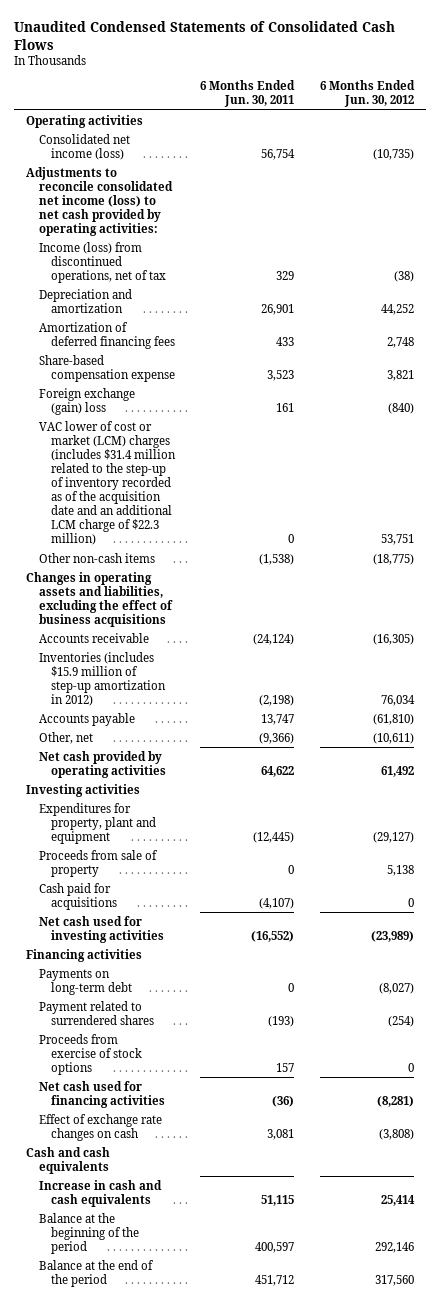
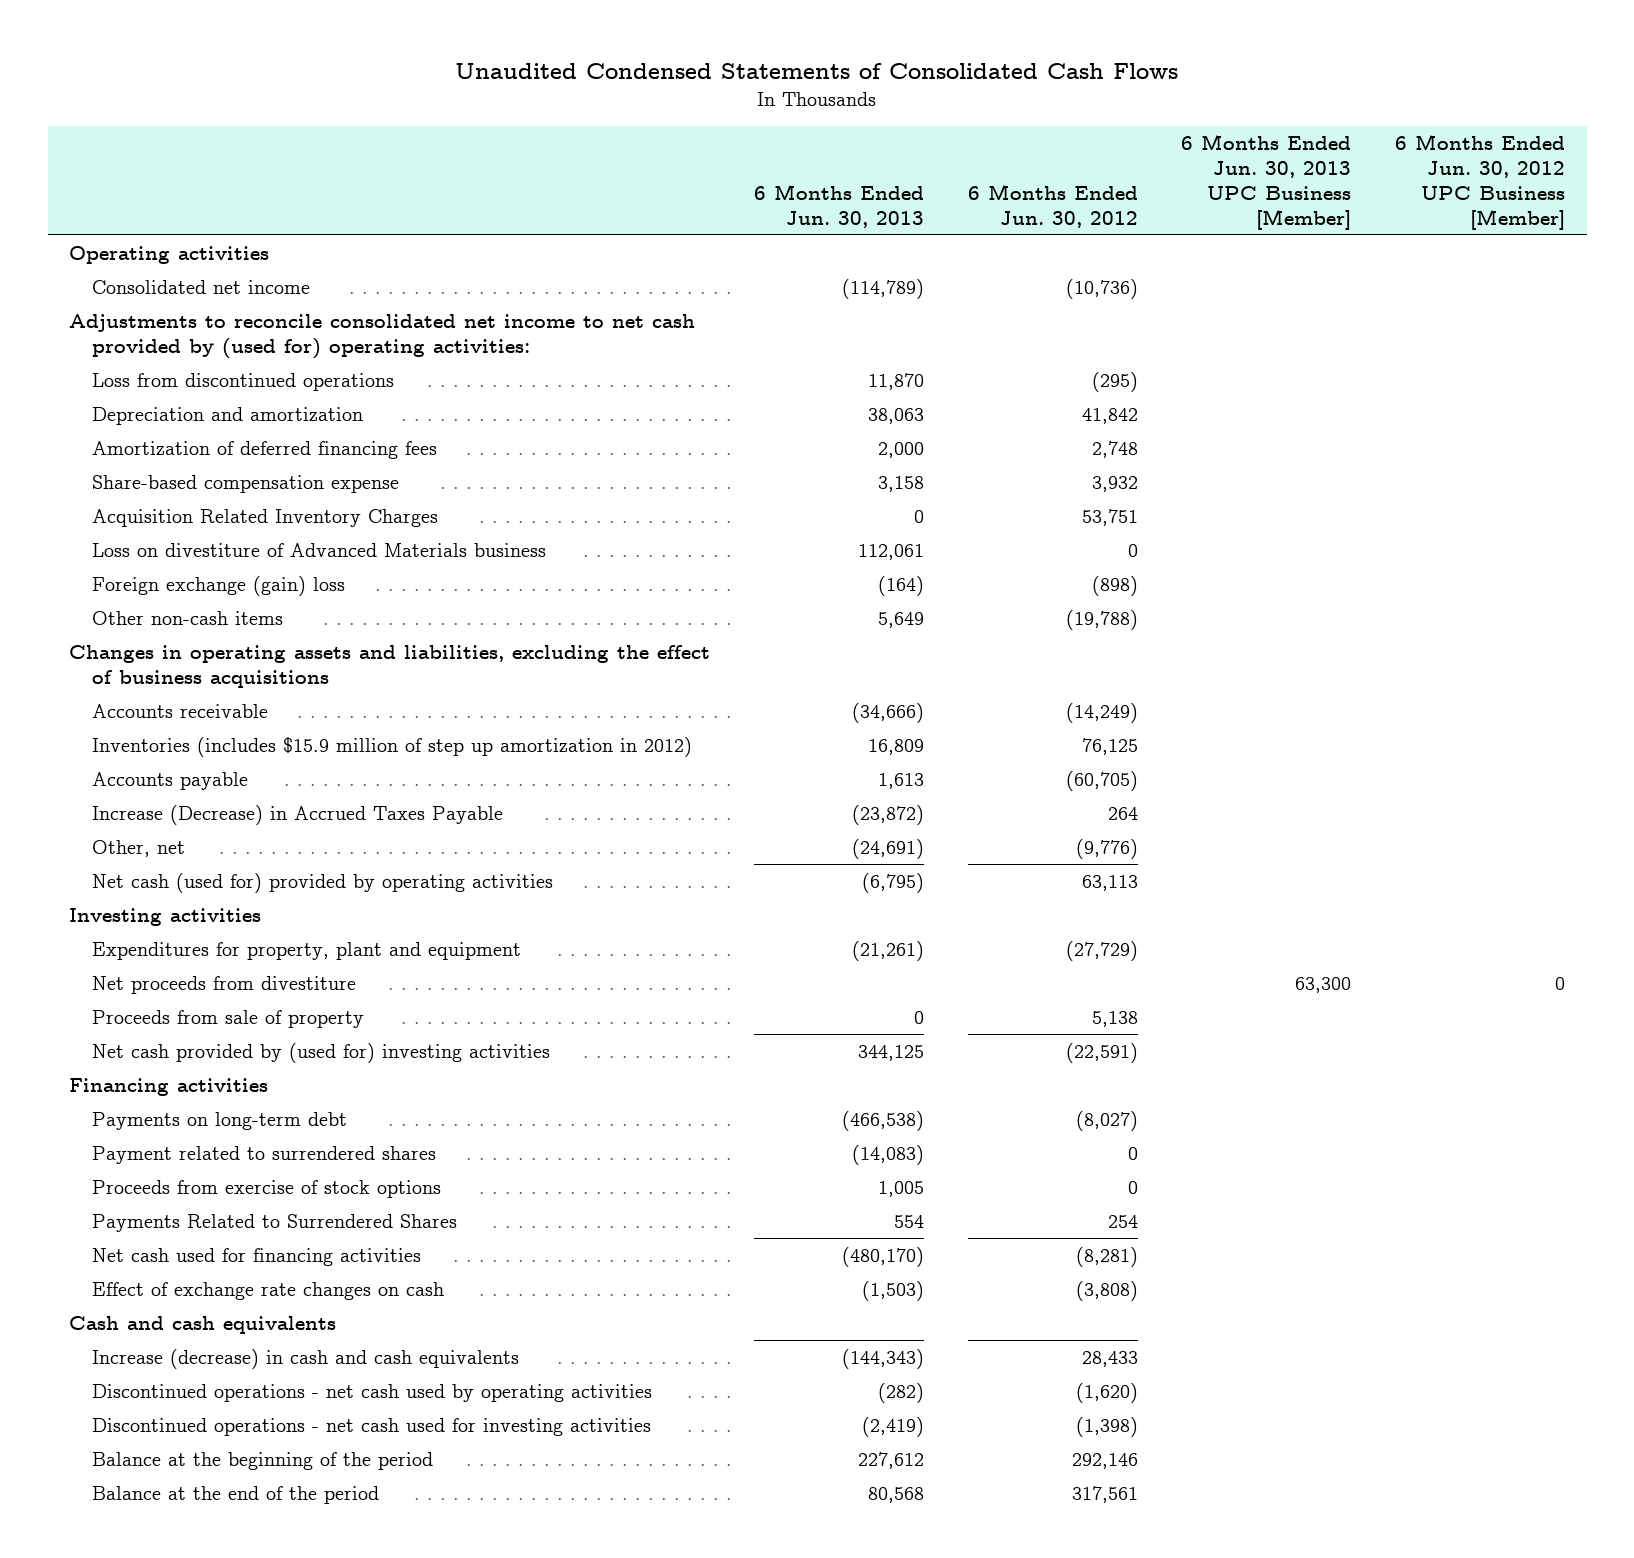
- | 6 Months Ended Jun. 30, 2011 | 6 Months Ended Jun. 30, 2012
+ | 6 Months Ended Jun. 30, 2013 | 6 Months Ended Jun. 30, 2012 | 6 Months Ended Jun. 30, 2013 UPC Business [Member] | 6 Months Ended Jun. 30, 2012 UPC Business [Member]
- Consolidated net income (loss) | 56,754 | (10,735)
- Adjustments to reconcile consolidated net income (loss) to net cash provided by operating activities:
- Income (loss) from discontinued operations, net of tax | 329 | (38)
- Depreciation and amortization | 26,901 | 44,252
+ Consolidated net income | (114,789) | (10,736) | |
+ Adjustments to reconcile consolidated net income to net cash provided by (used for) operating activities:
+ Loss from discontinued operations | 11,870 | (295) | |
+ Depreciation and amortization | 38,063 | 41,842 | |
- Share-based compensation expense | 3,523 | 3,821
- Foreign exchange (gain) loss | 161 | (840)
- VAC lower of cost or market (LCM) charges (includes $31.4 million related to the step-up of inventory recorded as of the acquisition date and an additional LCM charge of $22.3 million) | 0 | 53,751
- Other non-cash items | (1,538) | (18,775)
+ Share-based compensation expense | 3,158 | 3,932 | |
+ Acquisition Related Inventory Charges | 0 | 53,751 | |
+ Loss on divestiture of Advanced Materials business | 112,061 | 0 | |
+ Foreign exchange (gain) loss | (164) | (898) | |
+ Other non-cash items | 5,649 | (19,788) | |
- Accounts receivable | (24,124) | (16,305)
- Inventories (includes $15.9 million of step-up amortization in 2012) | (2,198) | 76,034
- Accounts payable | 13,747 | (61,810)
- Other, net | (9,366) | (10,611)
- Net cash provided by operating activities | 64,622 | 61,492
+ Accounts receivable | (34,666) | (14,249) | |
+ Inventories (includes $15.9 million of step up amortization in 2012) | 16,809 | 76,125 | |
+ Accounts payable | 1,613 | (60,705) | |
+ Increase (Decrease) in Accrued Taxes Payable | (23,872) | 264 | |
+ Other, net | (24,691) | (9,776) | |
+ Net cash (used for) provided by operating activities | (6,795) | 63,113 | |
- Expenditures for property, plant and equipment | (12,445) | (29,127)
+ Expenditures for property, plant and equipment | (21,261) | (27,729) | |
+ Net proceeds from divestiture | | | 63,300 | 0
- Cash paid for acquisitions | (4,107) | 0
- Net cash used for investing activities | (16,552) | (23,989)
+ Net cash provided by (used for) investing activities | 344,125 | (22,591) | |
- Payment related to surrendered shares | (193) | (254)
+ Payment related to surrendered shares | (14,083) | 0 | |
+ Payments Related to Surrendered Shares | 554 | 254 | |
- Increase in cash and cash equivalents | 51,115 | 25,414
+ Increase (decrease) in cash and cash equivalents | (144,343) | 28,433 | |
+ Discontinued operations - net cash used by operating activities | (282) | (1,620) | |
+ Discontinued operations - net cash used for investing activities | (2,419) | (1,398) | |
- Balance at the end of the period | 451,712 | 317,560
+ Balance at the end of the period | 80,568 | 317,561 | |

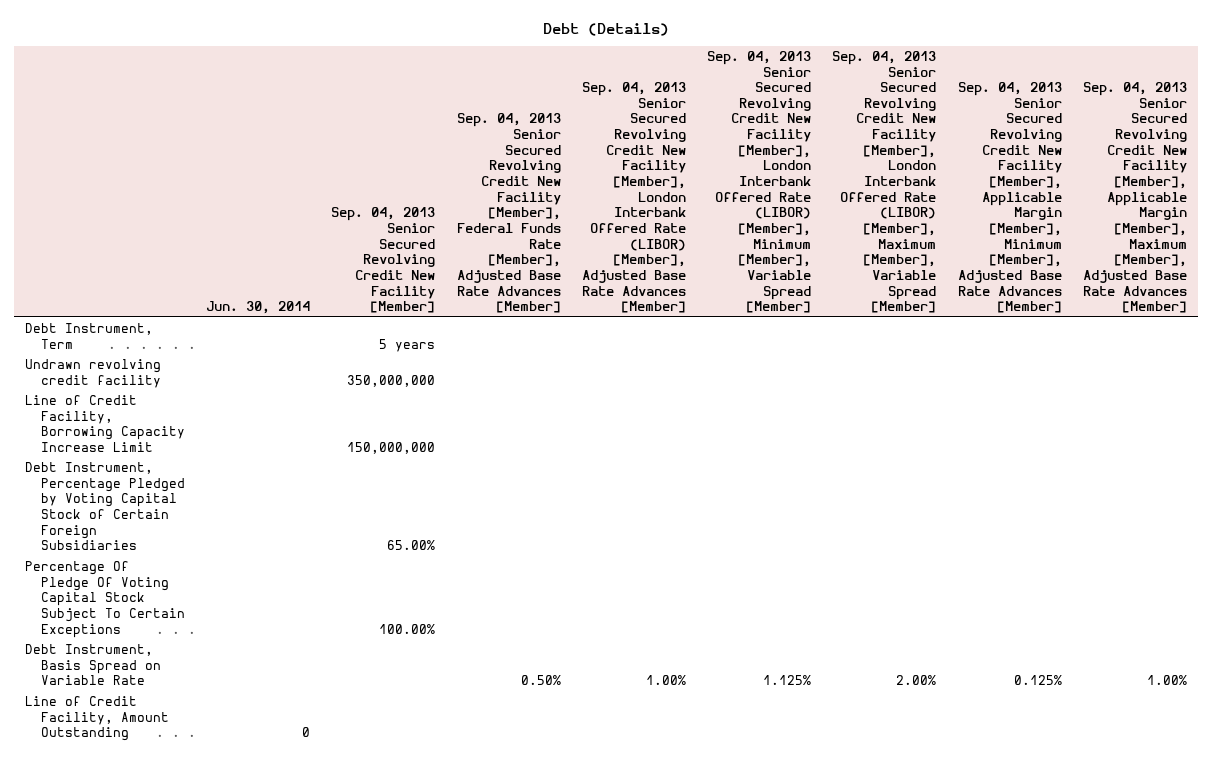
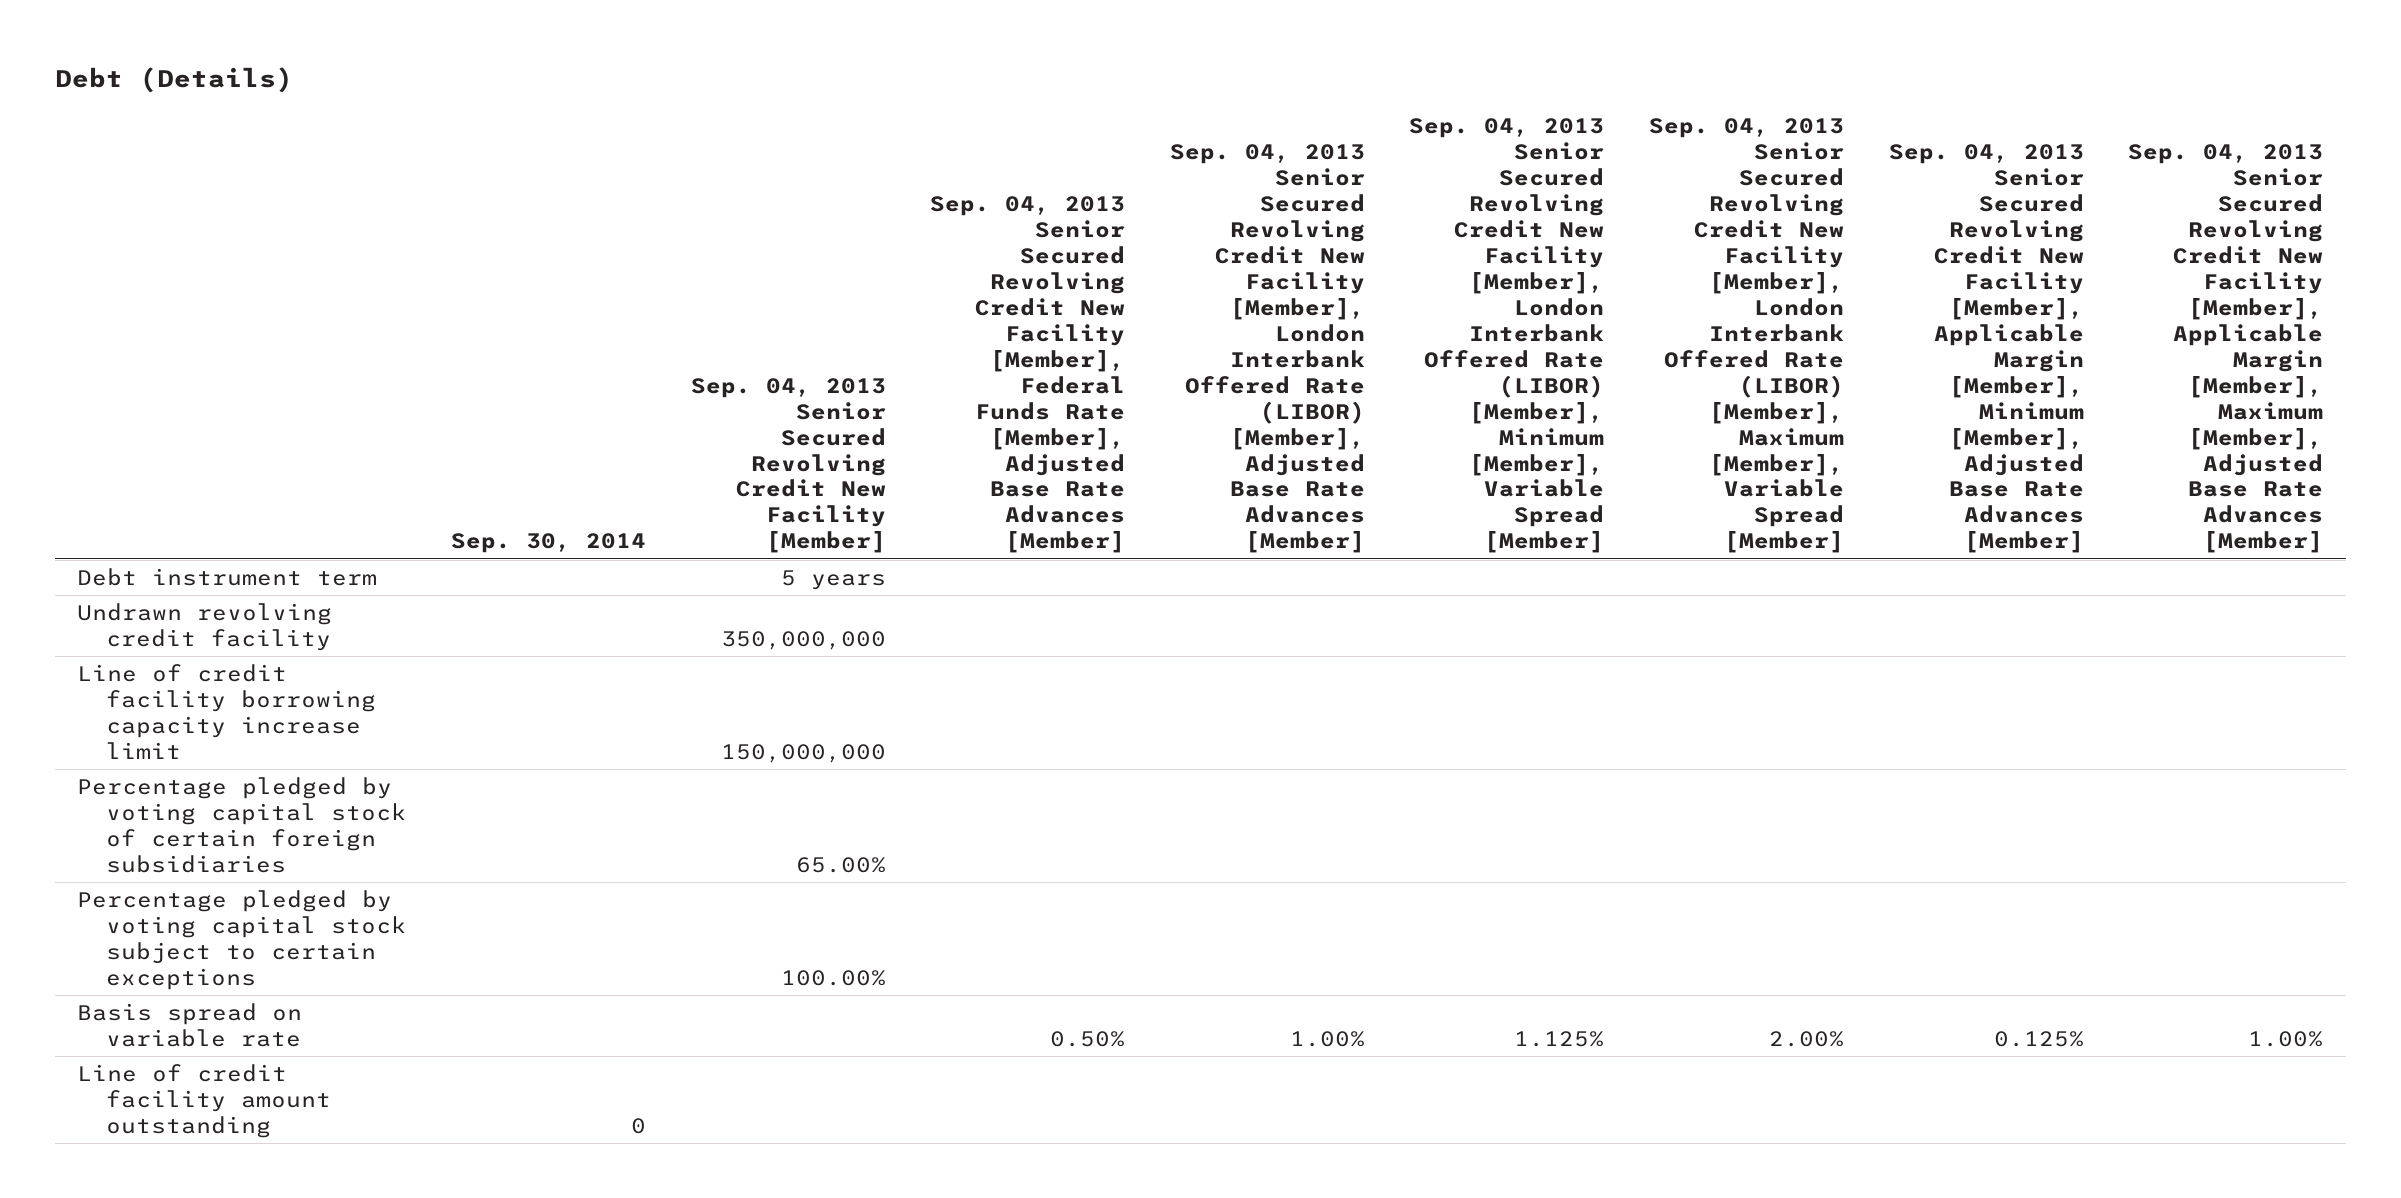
- | Jun. 30, 2014 | Sep. 04, 2013 Senior Secured Revolving Credit New Facility [Member] | Sep. 04, 2013 Senior Secured Revolving Credit New Facility [Member], Federal Funds Rate [Member], Adjusted Base Rate Advances [Member] | Sep. 04, 2013 Senior Secured Revolving Credit New Facility [Member], London Interbank Offered Rate (LIBOR) [Member], Adjusted Base Rate Advances [Member] | Sep. 04, 2013 Senior Secured Revolving Credit New Facility [Member], London Interbank Offered Rate (LIBOR) [Member], Minimum [Member], Variable Spread [Member] | Sep. 04, 2013 Senior Secured Revolving Credit New Facility [Member], London Interbank Offered Rate (LIBOR) [Member], Maximum [Member], Variable Spread [Member] | Sep. 04, 2013 Senior Secured Revolving Credit New Facility [Member], Applicable Margin [Member], Minimum [Member], Adjusted Base Rate Advances [Member] | Sep. 04, 2013 Senior Secured Revolving Credit New Facility [Member], Applicable Margin [Member], Maximum [Member], Adjusted Base Rate Advances [Member]
+ | Sep. 30, 2014 | Sep. 04, 2013 Senior Secured Revolving Credit New Facility [Member] | Sep. 04, 2013 Senior Secured Revolving Credit New Facility [Member], Federal Funds Rate [Member], Adjusted Base Rate Advances [Member] | Sep. 04, 2013 Senior Secured Revolving Credit New Facility [Member], London Interbank Offered Rate (LIBOR) [Member], Adjusted Base Rate Advances [Member] | Sep. 04, 2013 Senior Secured Revolving Credit New Facility [Member], London Interbank Offered Rate (LIBOR) [Member], Minimum [Member], Variable Spread [Member] | Sep. 04, 2013 Senior Secured Revolving Credit New Facility [Member], London Interbank Offered Rate (LIBOR) [Member], Maximum [Member], Variable Spread [Member] | Sep. 04, 2013 Senior Secured Revolving Credit New Facility [Member], Applicable Margin [Member], Minimum [Member], Adjusted Base Rate Advances [Member] | Sep. 04, 2013 Senior Secured Revolving Credit New Facility [Member], Applicable Margin [Member], Maximum [Member], Adjusted Base Rate Advances [Member]
- Debt Instrument, Term | | 5 years | | | | | |
+ Debt instrument term | | 5 years | | | | | |
- Line of Credit Facility, Borrowing Capacity Increase Limit | | 150,000,000 | | | | | |
- Debt Instrument, Percentage Pledged by Voting Capital Stock of Certain Foreign Subsidiaries | | 65.00% | | | | | |
- Percentage Of Pledge Of Voting Capital Stock Subject To Certain Exceptions | | 100.00% | | | | | |
- Debt Instrument, Basis Spread on Variable Rate | | | 0.50% | 1.00% | 1.125% | 2.00% | 0.125% | 1.00%
- Line of Credit Facility, Amount Outstanding | 0 | | | | | | |
+ Line of credit facility borrowing capacity increase limit | | 150,000,000 | | | | | |
+ Percentage pledged by voting capital stock of certain foreign subsidiaries | | 65.00% | | | | | |
+ Percentage pledged by voting capital stock subject to certain exceptions | | 100.00% | | | | | |
+ Basis spread on variable rate | | | 0.50% | 1.00% | 1.125% | 2.00% | 0.125% | 1.00%
+ Line of credit facility amount outstanding | 0 | | | | | | |

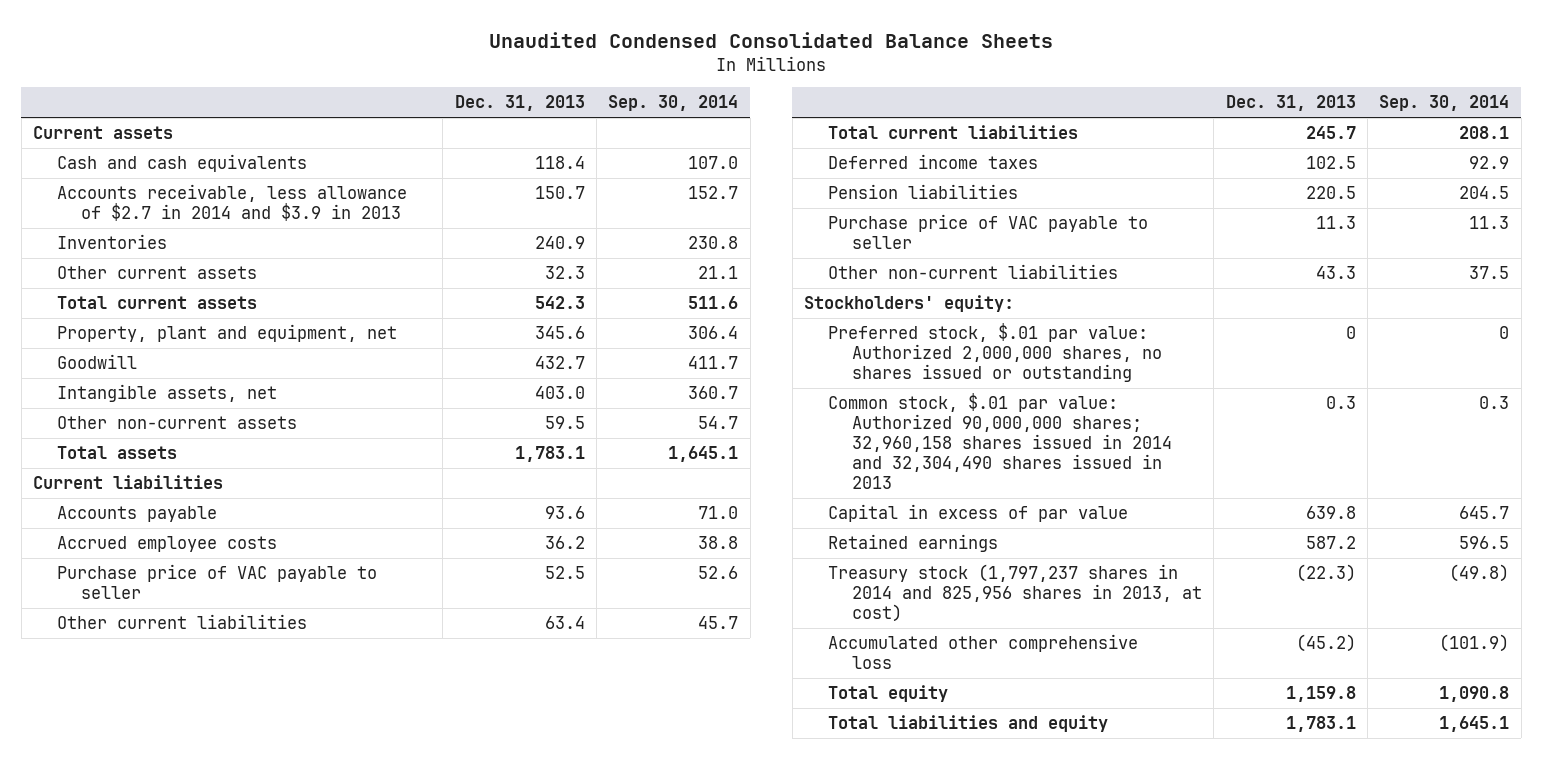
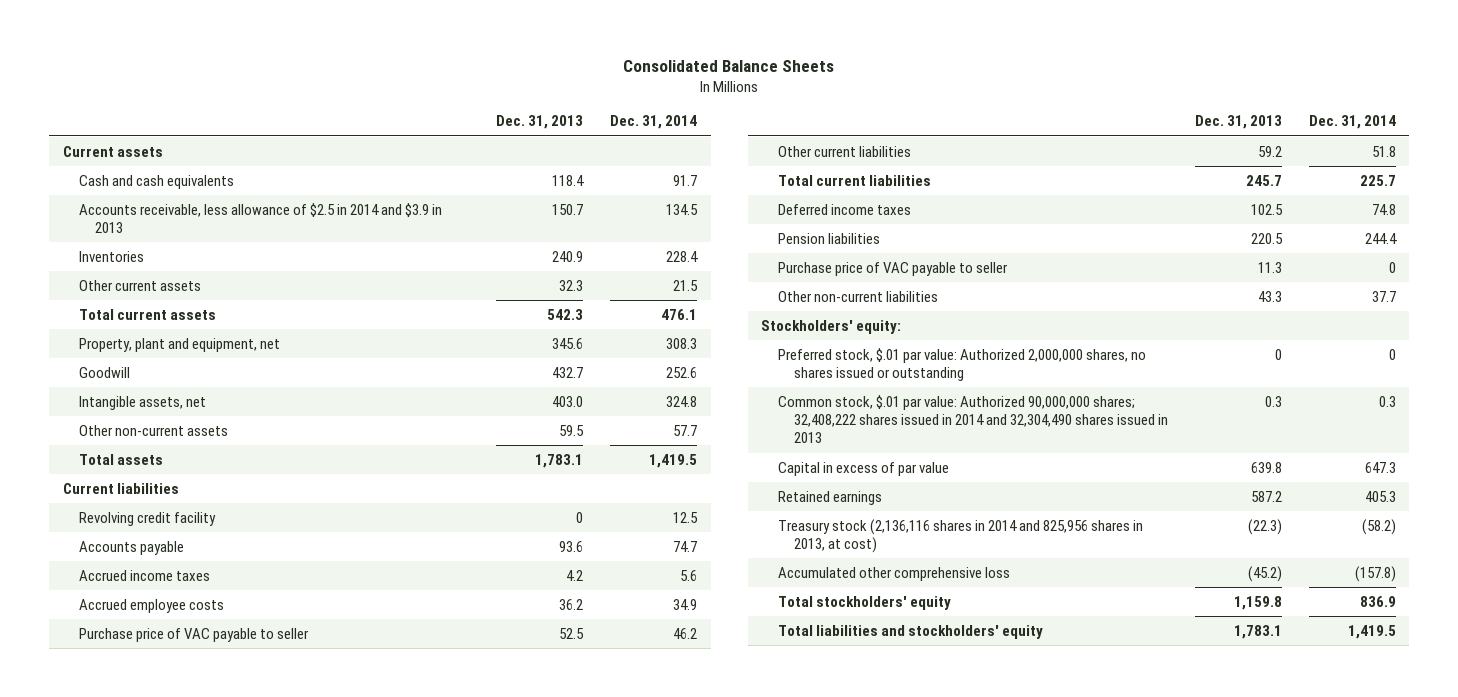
- Unaudited Condensed Consolidated Balance Sheets
+ Consolidated Balance Sheets
- | Dec. 31, 2013 | Sep. 30, 2014
+ | Dec. 31, 2013 | Dec. 31, 2014
- Accounts receivable, less allowance of $2.7 in 2014 and $3.9 in 2013 | 150.7 | 152.7
+ Accounts receivable, less allowance of $2.5 in 2014 and $3.9 in 2013 | 150.7 | 134.5
+ Revolving credit facility | 0 | 12.5
+ Accrued income taxes | 4.2 | 5.6
- Other current liabilities | 63.4 | 45.7
+ Other current liabilities | 59.2 | 51.8
- Common stock, $.01 par value: Authorized 90,000,000 shares; 32,960,158 shares issued in 2014 and 32,304,490 shares issued in 2013 | 0.3 | 0.3
+ Common stock, $.01 par value: Authorized 90,000,000 shares; 32,408,222 shares issued in 2014 and 32,304,490 shares issued in 2013 | 0.3 | 0.3
- Treasury stock (1,797,237 shares in 2014 and 825,956 shares in 2013, at cost) | (22.3) | (49.8)
+ Treasury stock (2,136,116 shares in 2014 and 825,956 shares in 2013, at cost) | (22.3) | (58.2)
- Total equity | 1,159.8 | 1,090.8
- Total liabilities and equity | 1,783.1 | 1,645.1
+ Total stockholders' equity | 1,159.8 | 836.9
+ Total liabilities and stockholders' equity | 1,783.1 | 1,419.5

